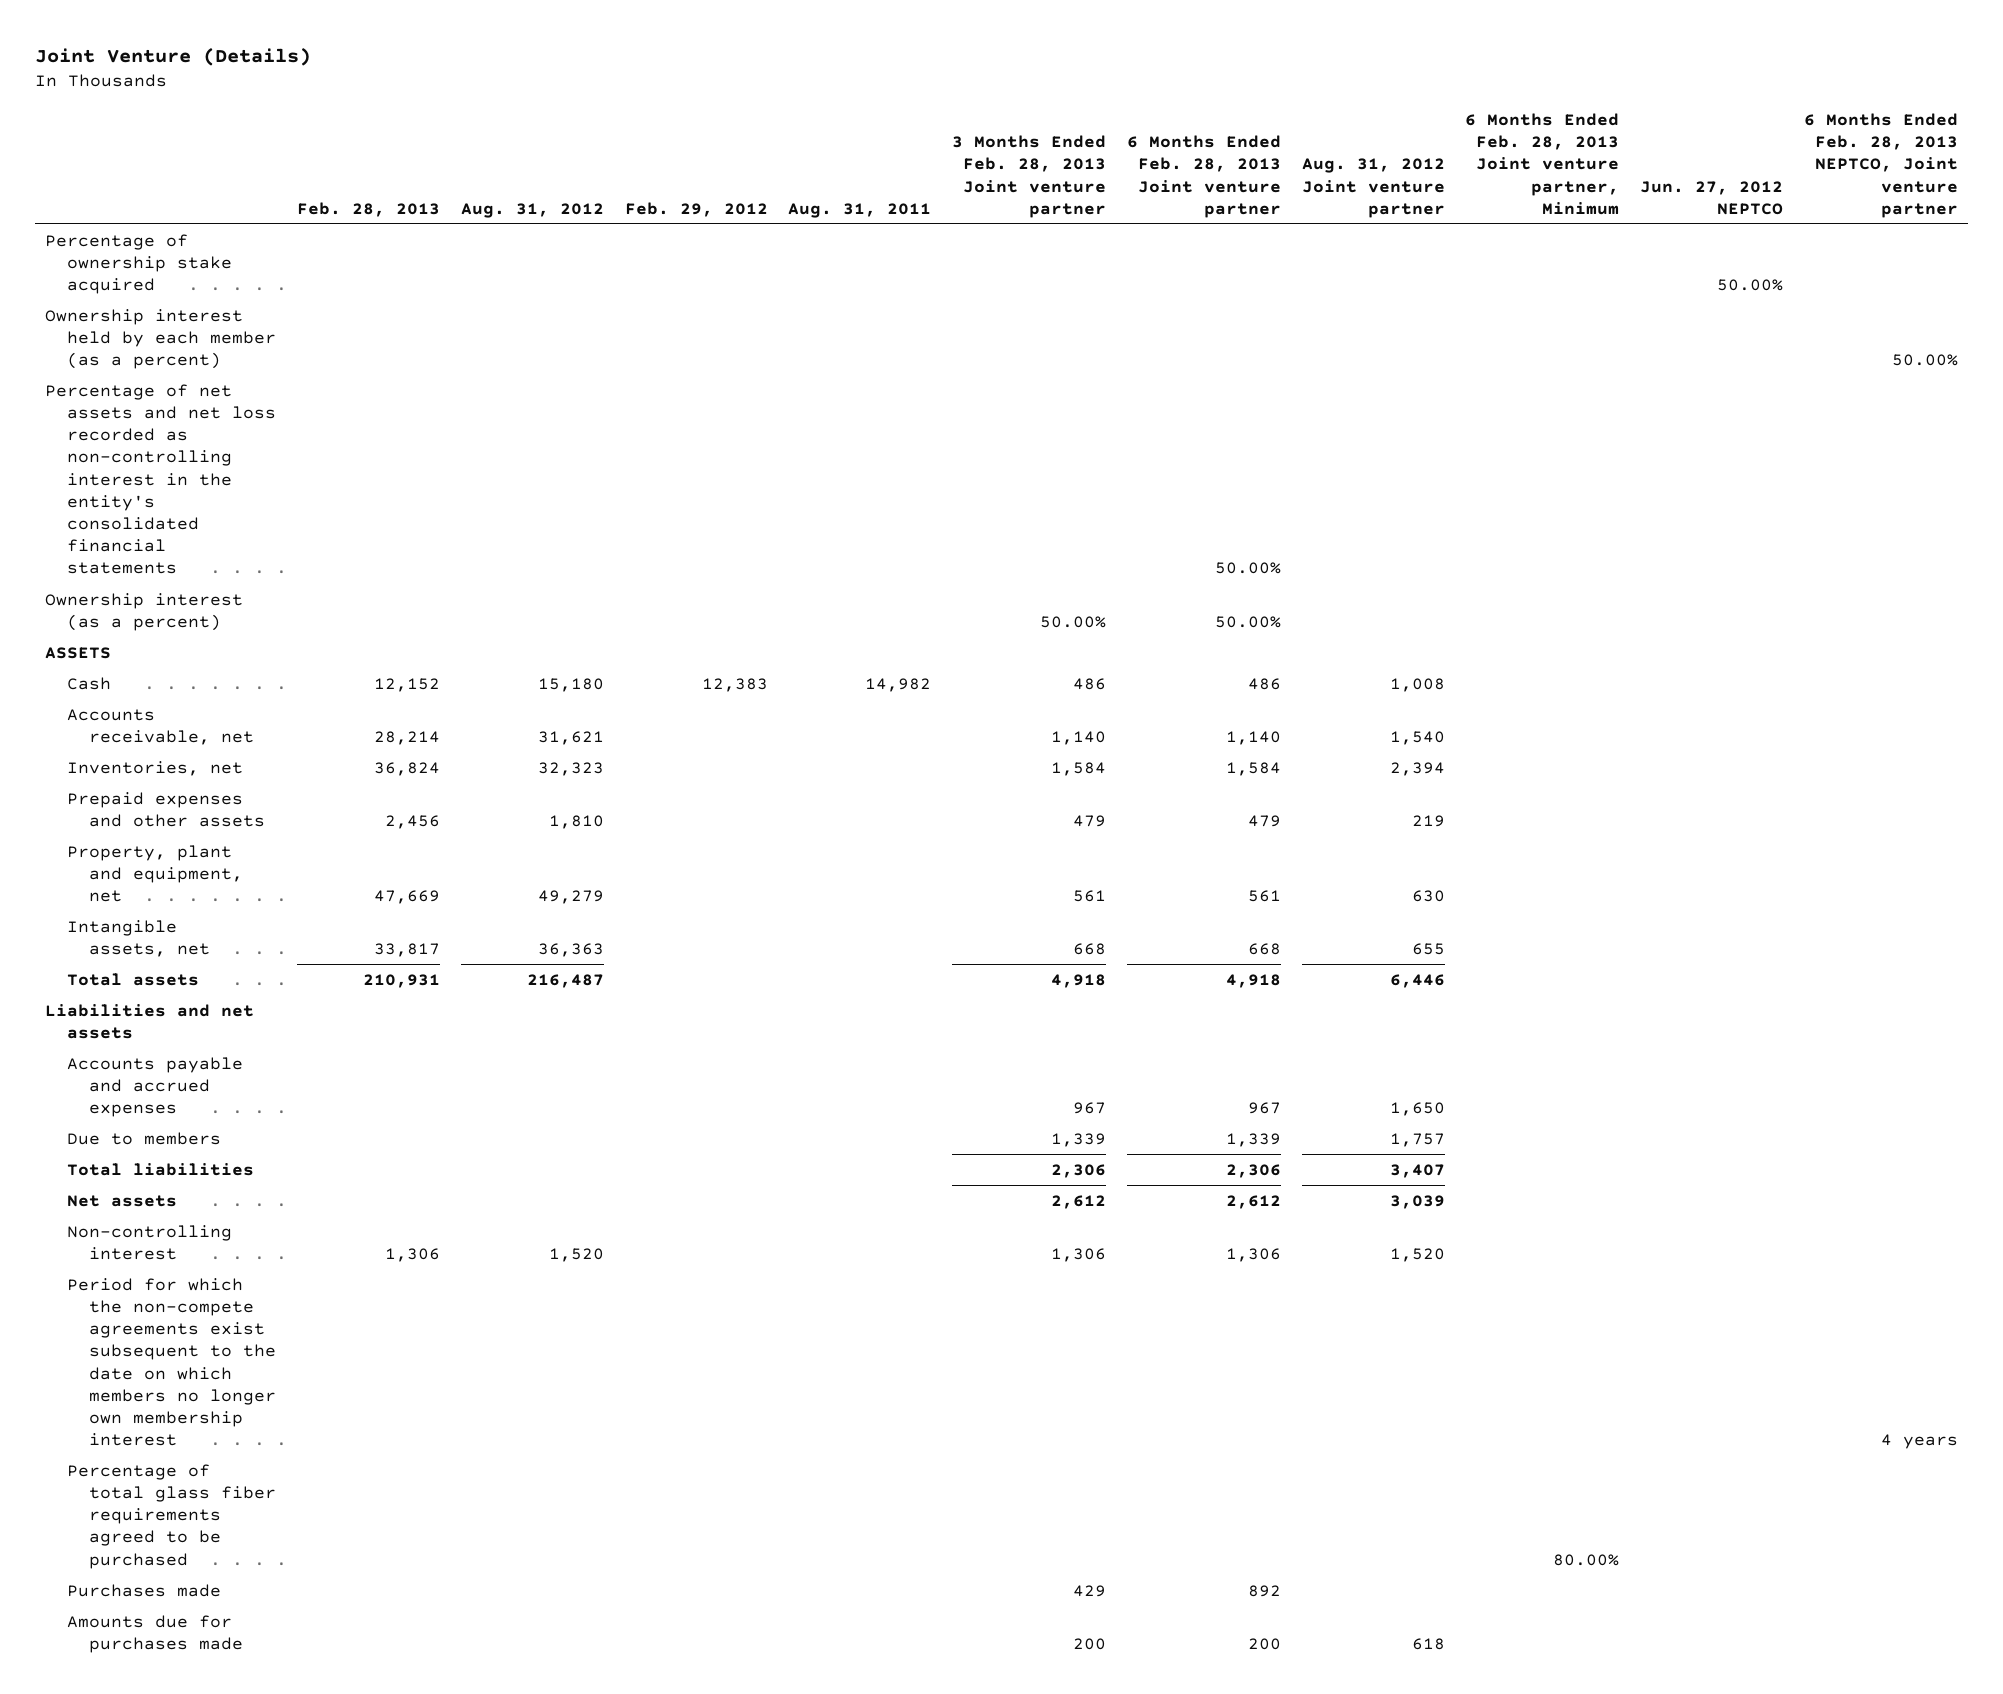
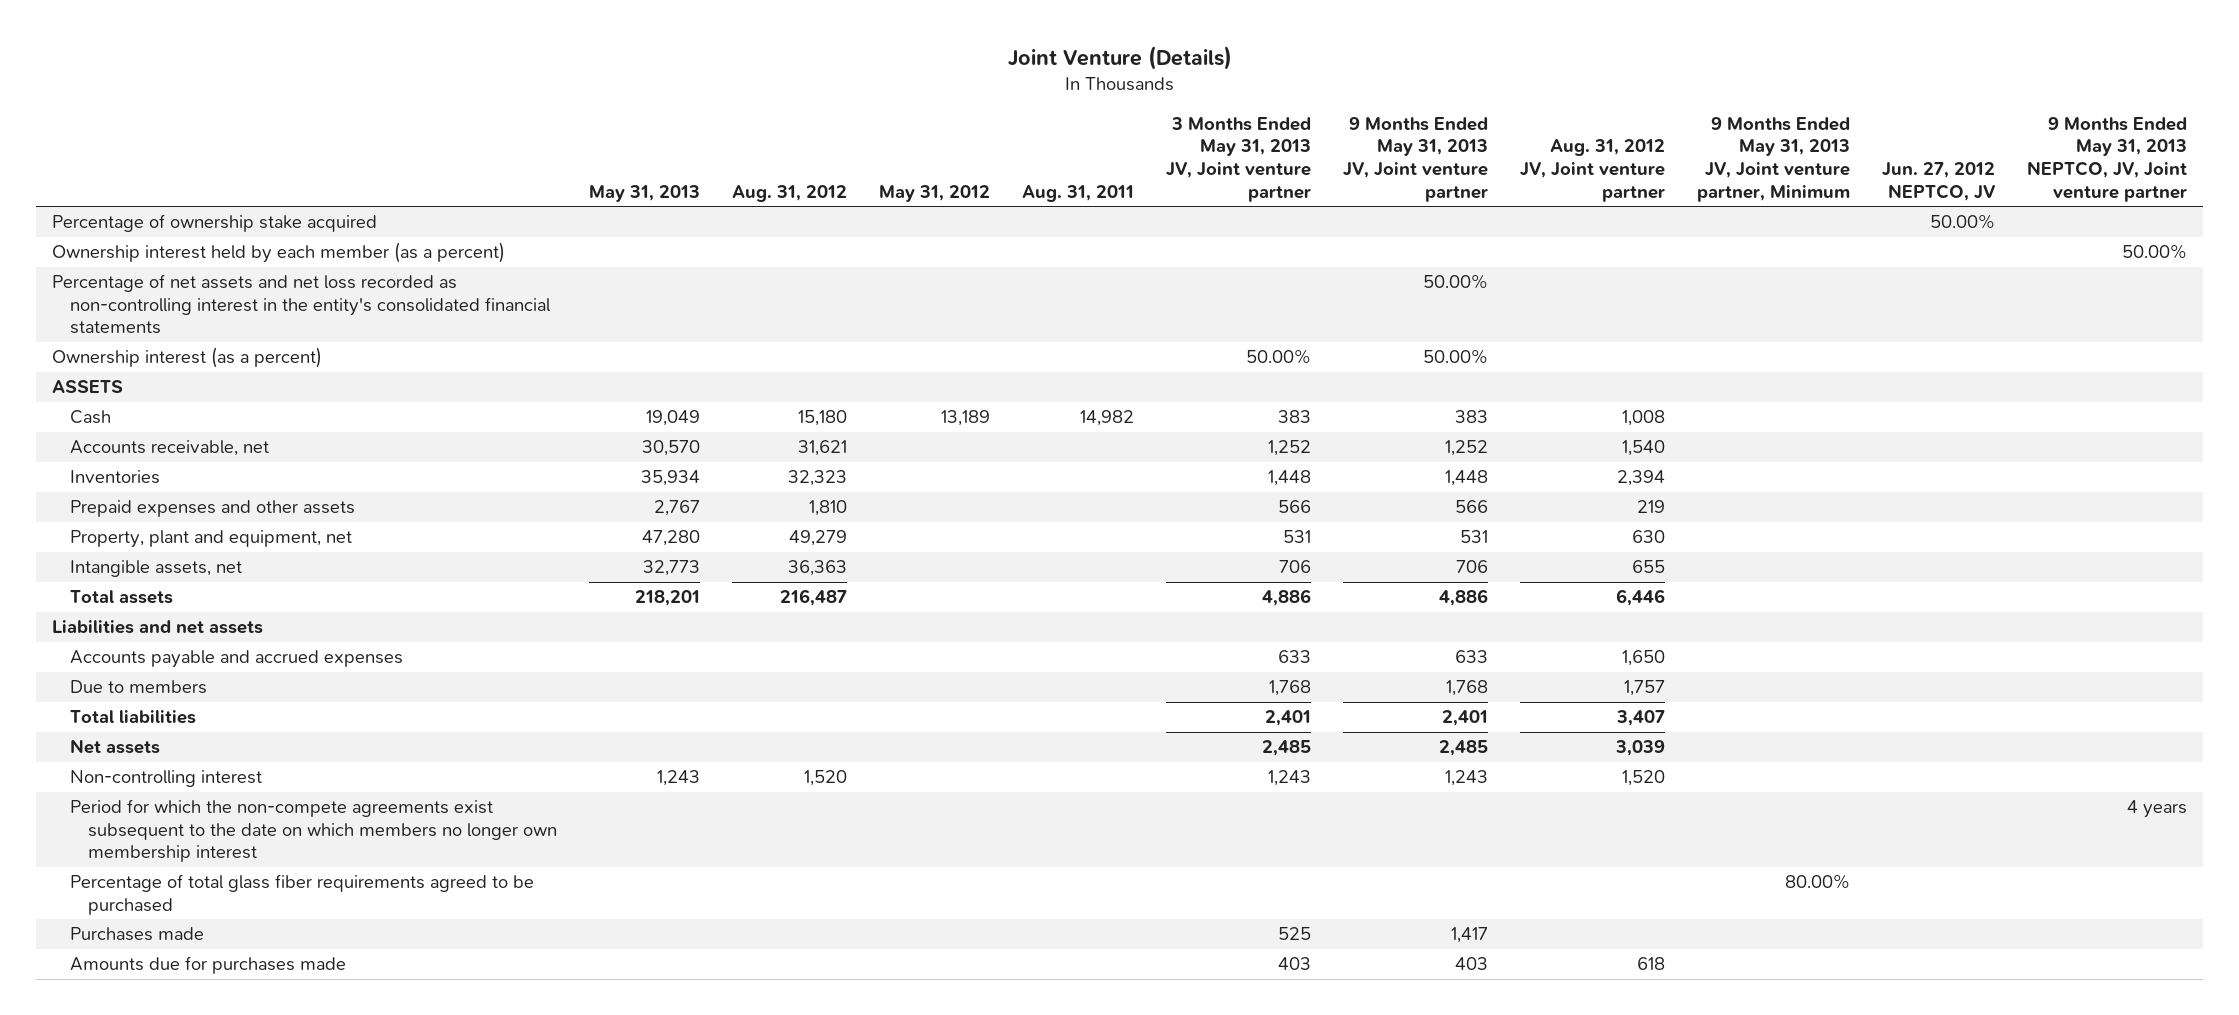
- | Feb. 28, 2013 | Aug. 31, 2012 | Feb. 29, 2012 | Aug. 31, 2011 | 3 Months Ended Feb. 28, 2013 Joint venture partner | 6 Months Ended Feb. 28, 2013 Joint venture partner | Aug. 31, 2012 Joint venture partner | 6 Months Ended Feb. 28, 2013 Joint venture partner, Minimum | Jun. 27, 2012 NEPTCO | 6 Months Ended Feb. 28, 2013 NEPTCO, Joint venture partner
+ | May 31, 2013 | Aug. 31, 2012 | May 31, 2012 | Aug. 31, 2011 | 3 Months Ended May 31, 2013 JV, Joint venture partner | 9 Months Ended May 31, 2013 JV, Joint venture partner | Aug. 31, 2012 JV, Joint venture partner | 9 Months Ended May 31, 2013 JV, Joint venture partner, Minimum | Jun. 27, 2012 NEPTCO, JV | 9 Months Ended May 31, 2013 NEPTCO, JV, Joint venture partner
- Inventories, net | 36,824 | 32,323 | | | 1,584 | 1,584 | 2,394 | | |
+ Inventories | 35,934 | 32,323 | | | 1,448 | 1,448 | 2,394 | | |

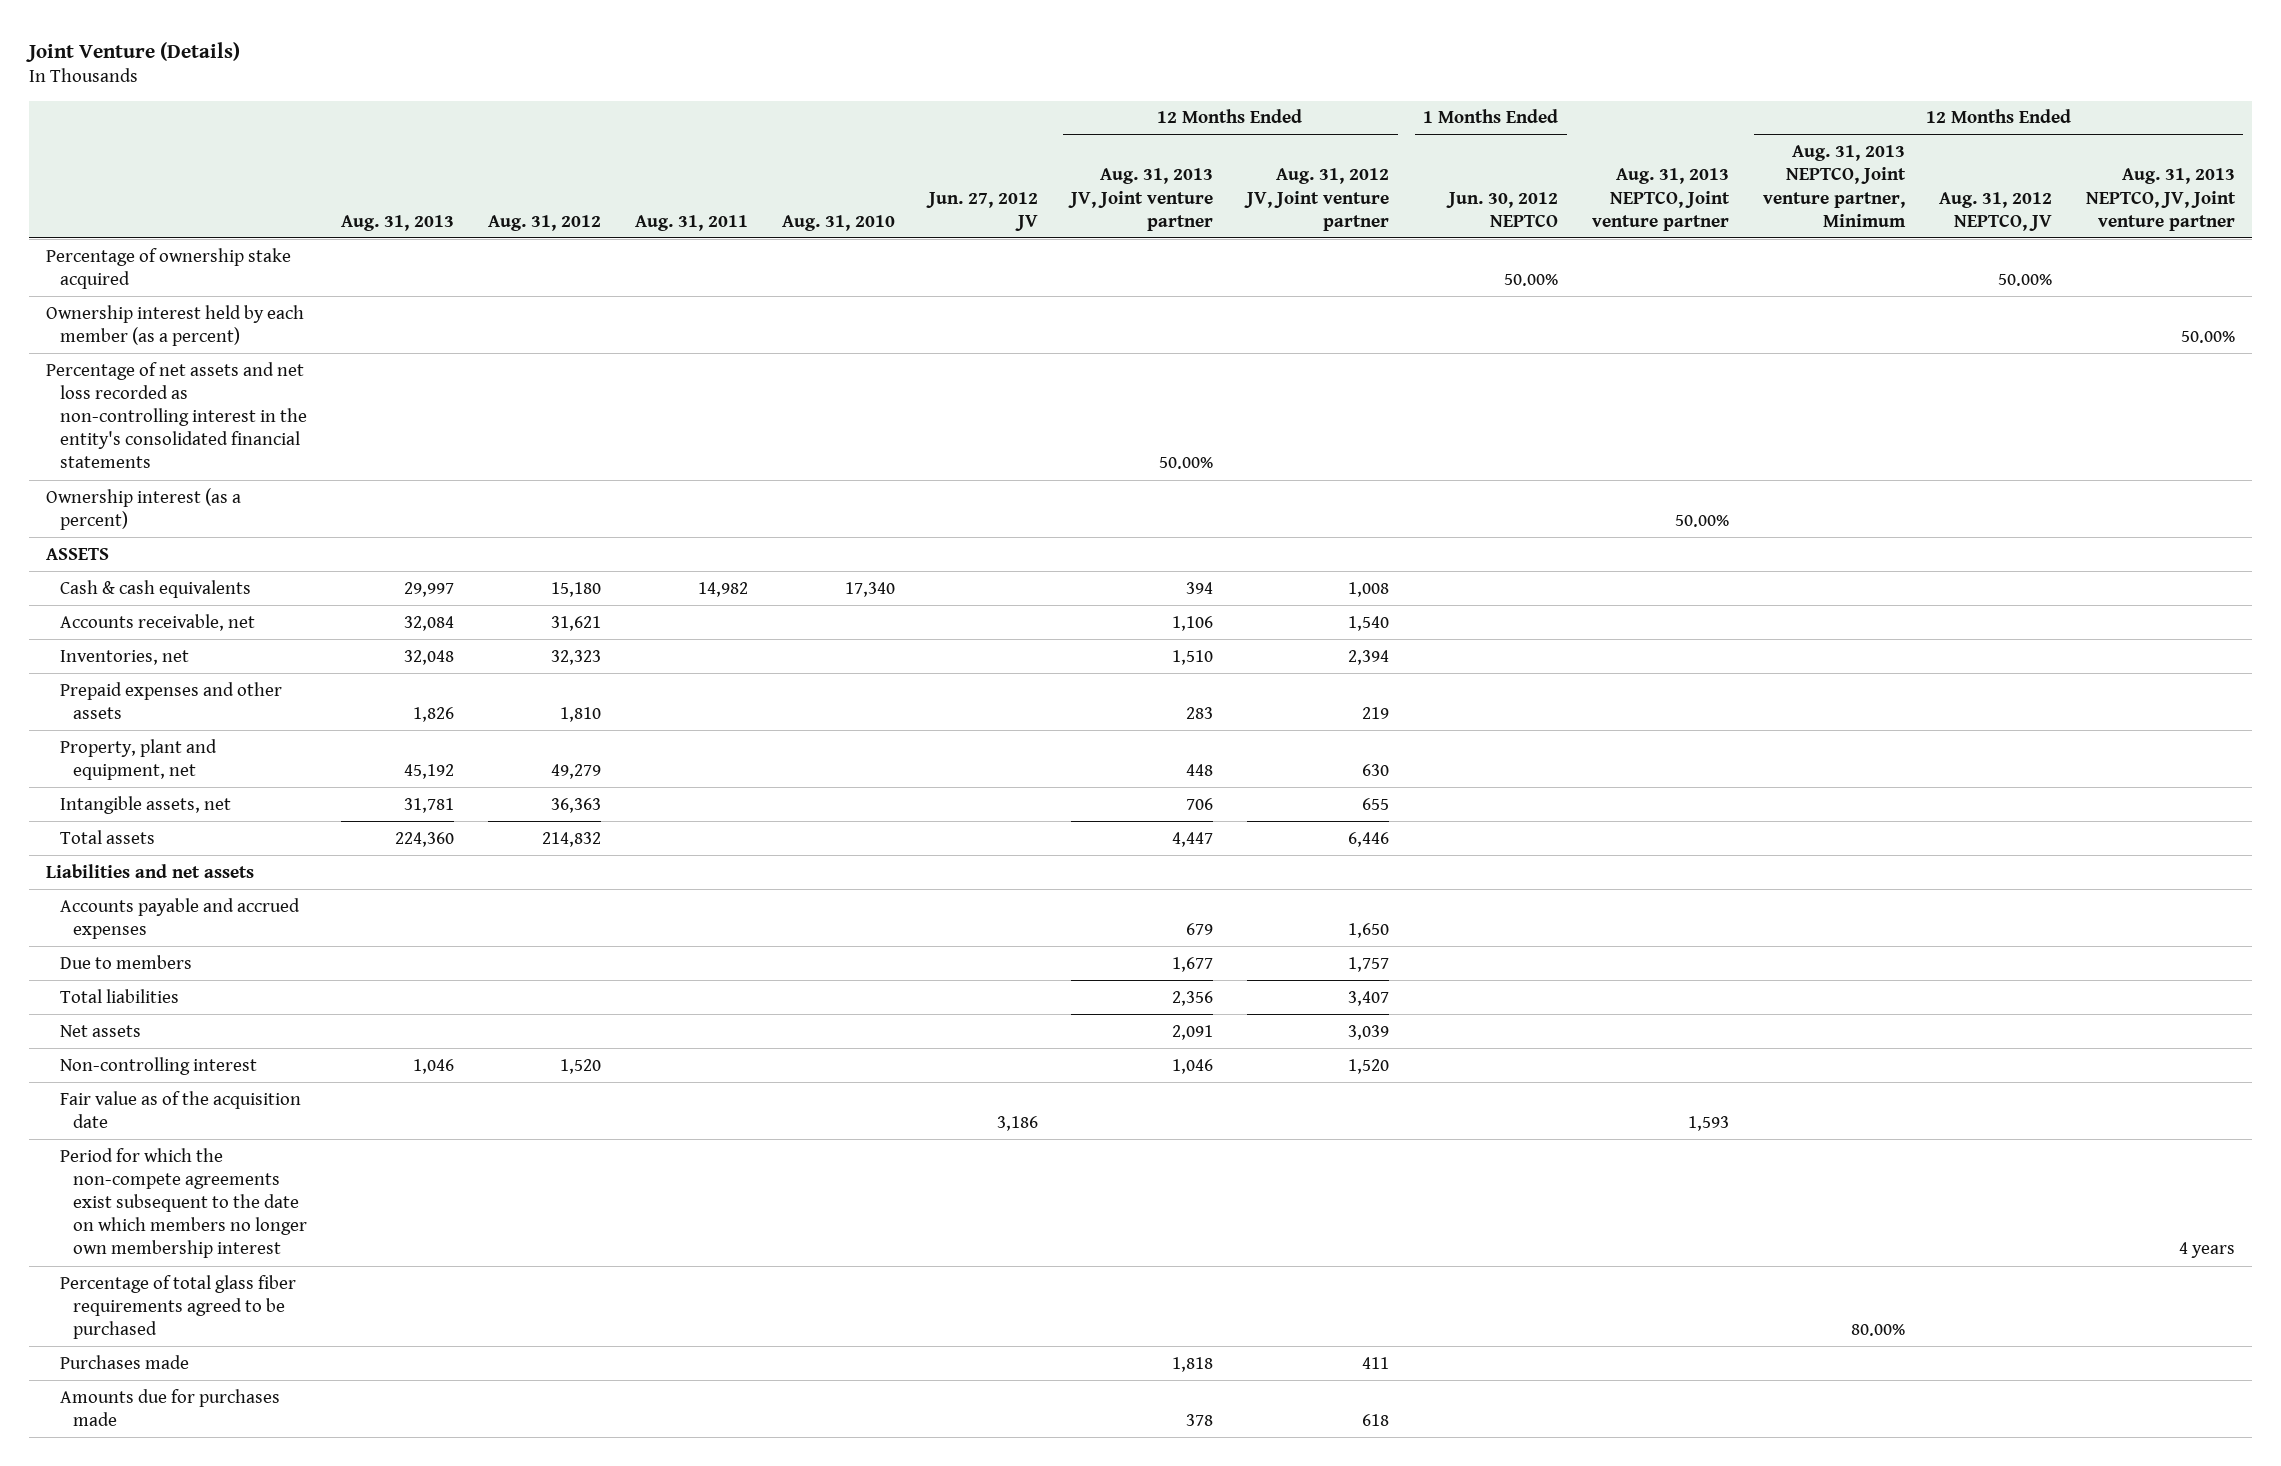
- | May 31, 2013 | Aug. 31, 2012 | May 31, 2012 | Aug. 31, 2011 | 3 Months Ended May 31, 2013 JV, Joint venture partner | 9 Months Ended May 31, 2013 JV, Joint venture partner | Aug. 31, 2012 JV, Joint venture partner | 9 Months Ended May 31, 2013 JV, Joint venture partner, Minimum | Jun. 27, 2012 NEPTCO, JV | 9 Months Ended May 31, 2013 NEPTCO, JV, Joint venture partner
+ | Aug. 31, 2013 | Aug. 31, 2012 | Aug. 31, 2011 | Aug. 31, 2010 | Jun. 27, 2012 JV | 12 Months Ended Aug. 31, 2013 JV, Joint venture partner | 12 Months Ended Aug. 31, 2012 JV, Joint venture partner | 1 Months Ended Jun. 30, 2012 NEPTCO | Aug. 31, 2013 NEPTCO, Joint venture partner | 12 Months Ended Aug. 31, 2013 NEPTCO, Joint venture partner, Minimum | 12 Months Ended Aug. 31, 2012 NEPTCO, JV | 12 Months Ended Aug. 31, 2013 NEPTCO, JV, Joint venture partner
- Cash | 19,049 | 15,180 | 13,189 | 14,982 | 383 | 383 | 1,008 | | |
+ Cash & cash equivalents | 29,997 | 15,180 | 14,982 | 17,340 | | 394 | 1,008 | | | | |
- Inventories | 35,934 | 32,323 | | | 1,448 | 1,448 | 2,394 | | |
+ Inventories, net | 32,048 | 32,323 | | | | 1,510 | 2,394 | | | | |
- Total assets | 218,201 | 216,487 | | | 4,886 | 4,886 | 6,446 | | |
+ Total assets | 224,360 | 214,832 | | | | 4,447 | 6,446 | | | | |
+ Fair value as of the acquisition date | | | | | 3,186 | | | | 1,593 | | |

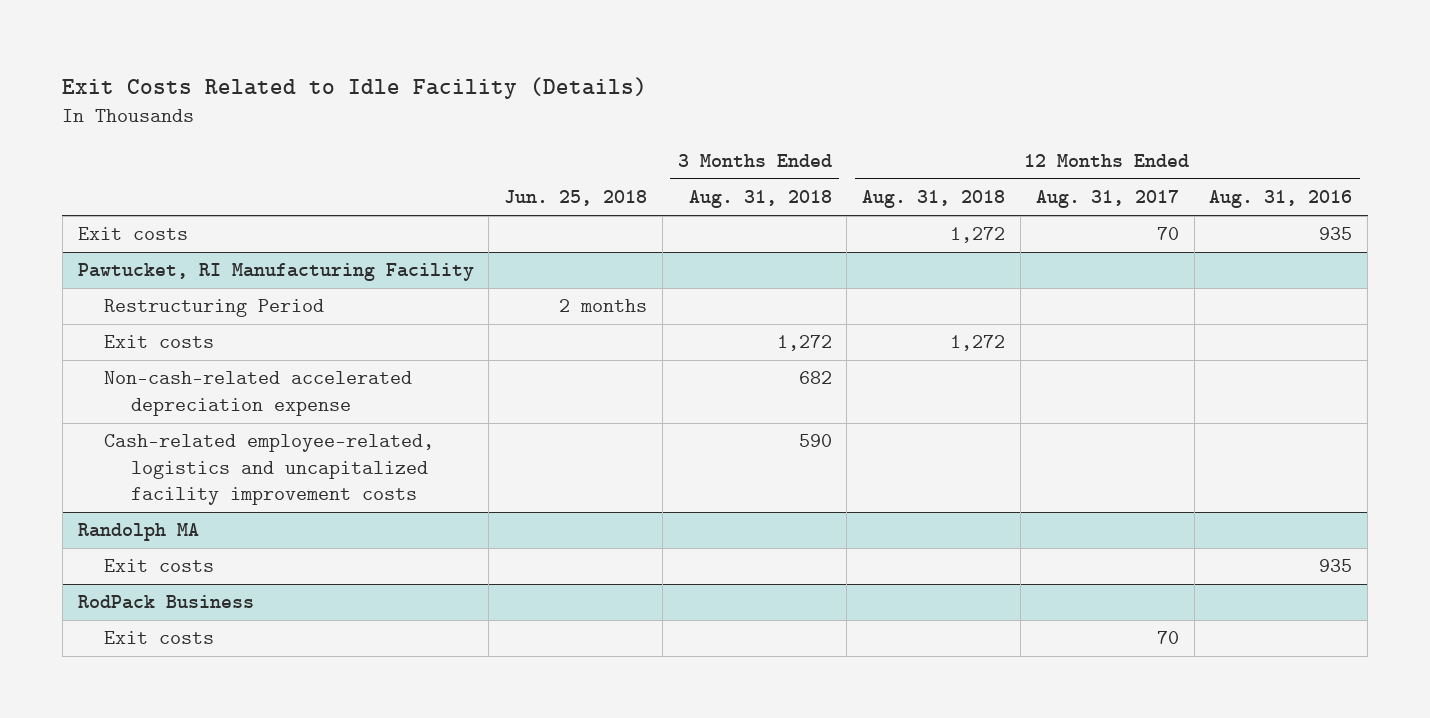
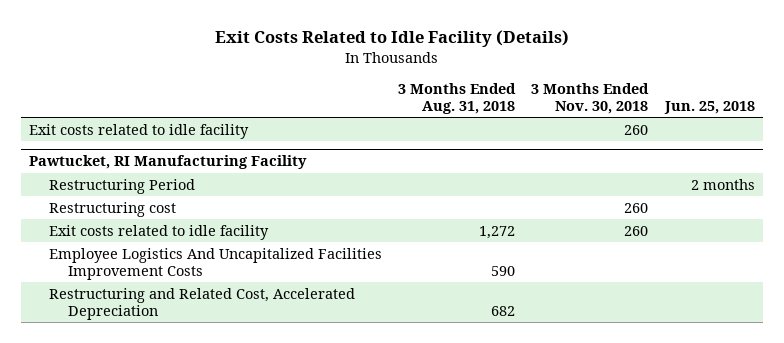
- | Jun. 25, 2018 | 3 Months Ended Aug. 31, 2018 | 12 Months Ended Aug. 31, 2018 | 12 Months Ended Aug. 31, 2017 | 12 Months Ended Aug. 31, 2016
+ | 3 Months Ended Aug. 31, 2018 | 3 Months Ended Nov. 30, 2018 | Jun. 25, 2018
- Exit costs | | | 1,272 | 70 | 935
+ Exit costs related to idle facility | | 260 |
@ Pawtucket, RI Manufacturing Facility
- Exit costs | | 1,272 | 1,272 | |
- Non-cash-related accelerated depreciation expense | | 682 | | |
- Cash-related employee-related, logistics and uncapitalized facility improvement costs | | 590 | | |
- Randolph MA
- Exit costs | | | | | 935
- RodPack Business
- Exit costs | | | | 70 |
@ Pawtucket, RI Manufacturing Facility
+ Restructuring cost | | 260 |
+ Exit costs related to idle facility | 1,272 | 260 |
+ Employee Logistics And Uncapitalized Facilities Improvement Costs | 590 | |
+ Restructuring and Related Cost, Accelerated Depreciation | 682 | |

